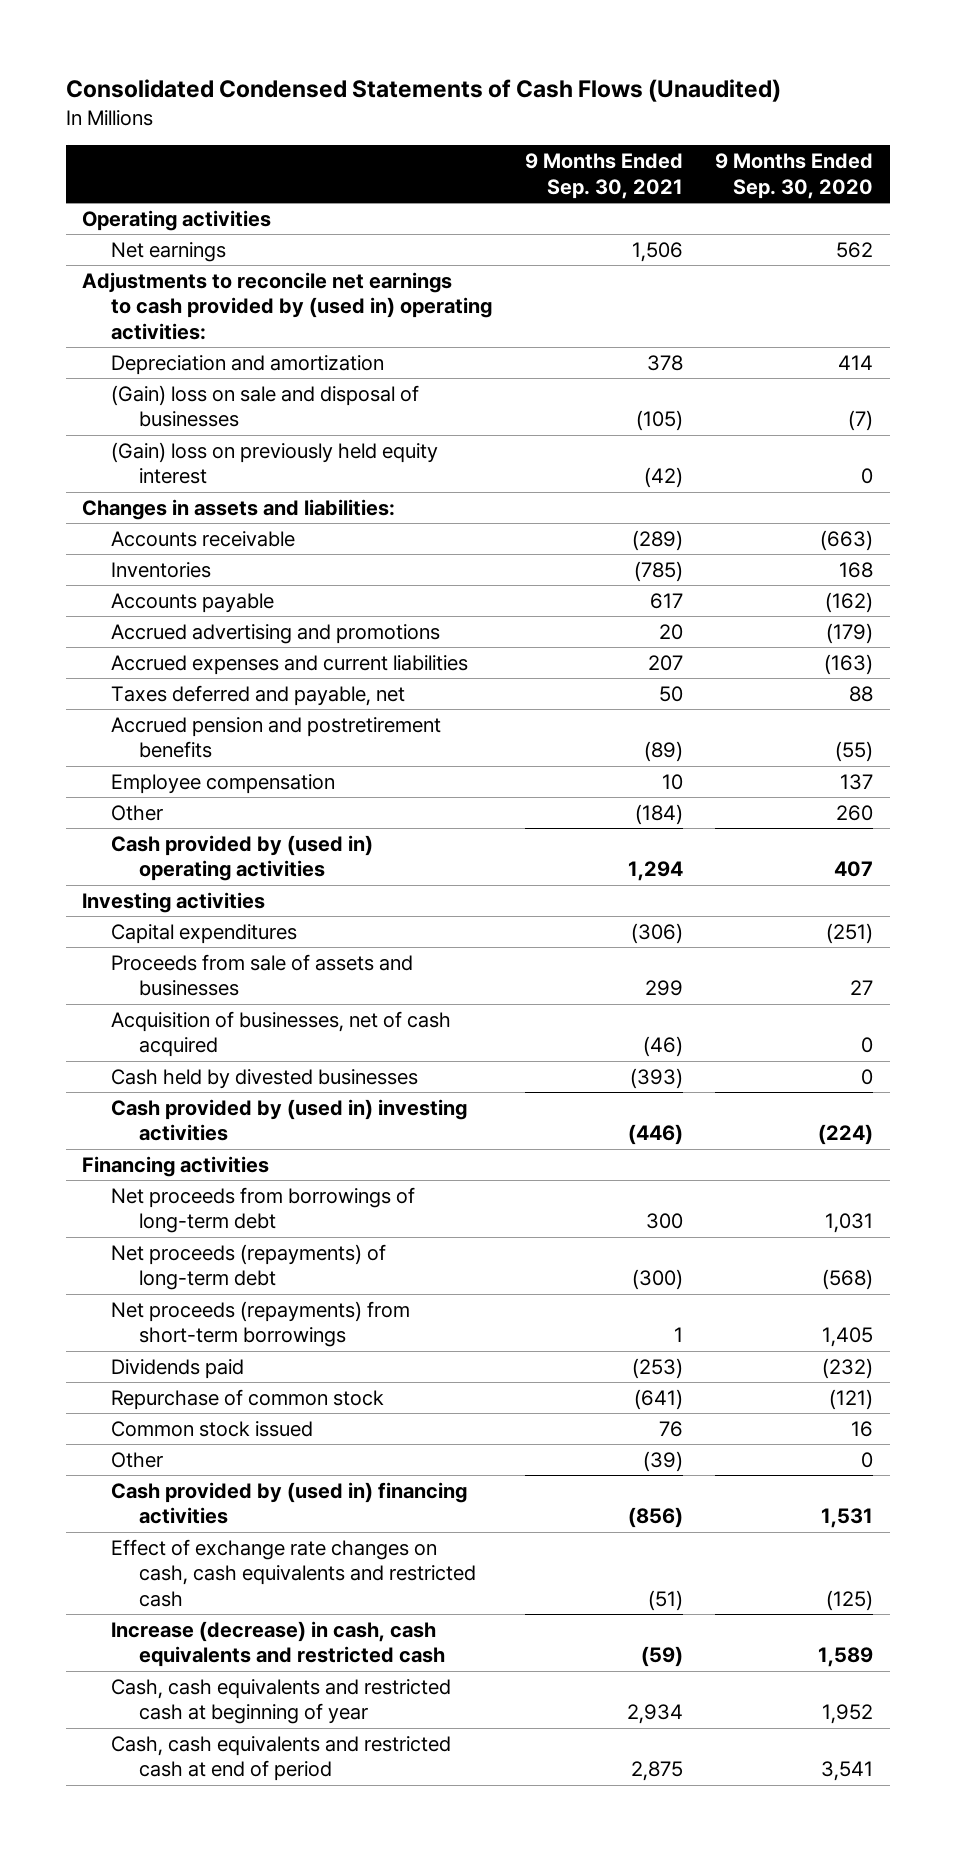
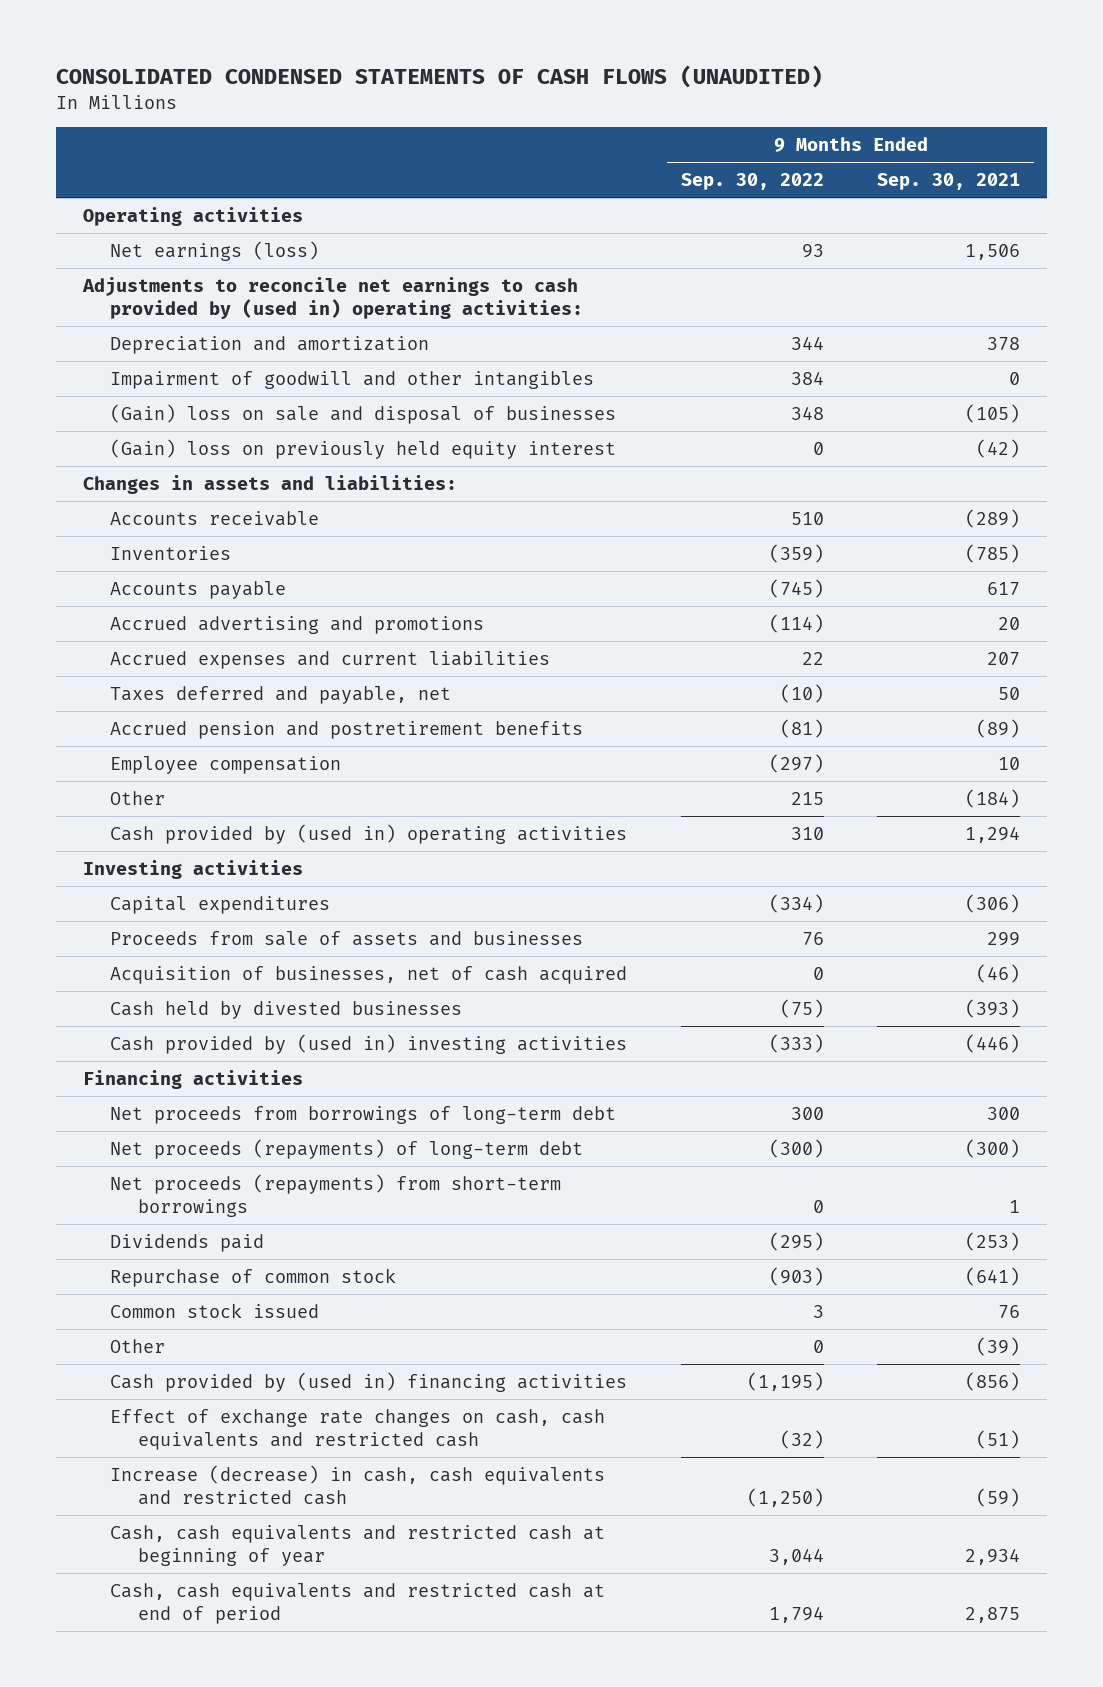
- Consolidated Condensed Statements of Cash Flows (Unaudited)
+ CONSOLIDATED CONDENSED STATEMENTS OF CASH FLOWS (UNAUDITED)
- | 9 Months Ended Sep. 30, 2021 | 9 Months Ended Sep. 30, 2020
+ | 9 Months Ended Sep. 30, 2022 | 9 Months Ended Sep. 30, 2021
- Net earnings | 1,506 | 562
+ Net earnings (loss) | 93 | 1,506
+ Impairment of goodwill and other intangibles | 384 | 0

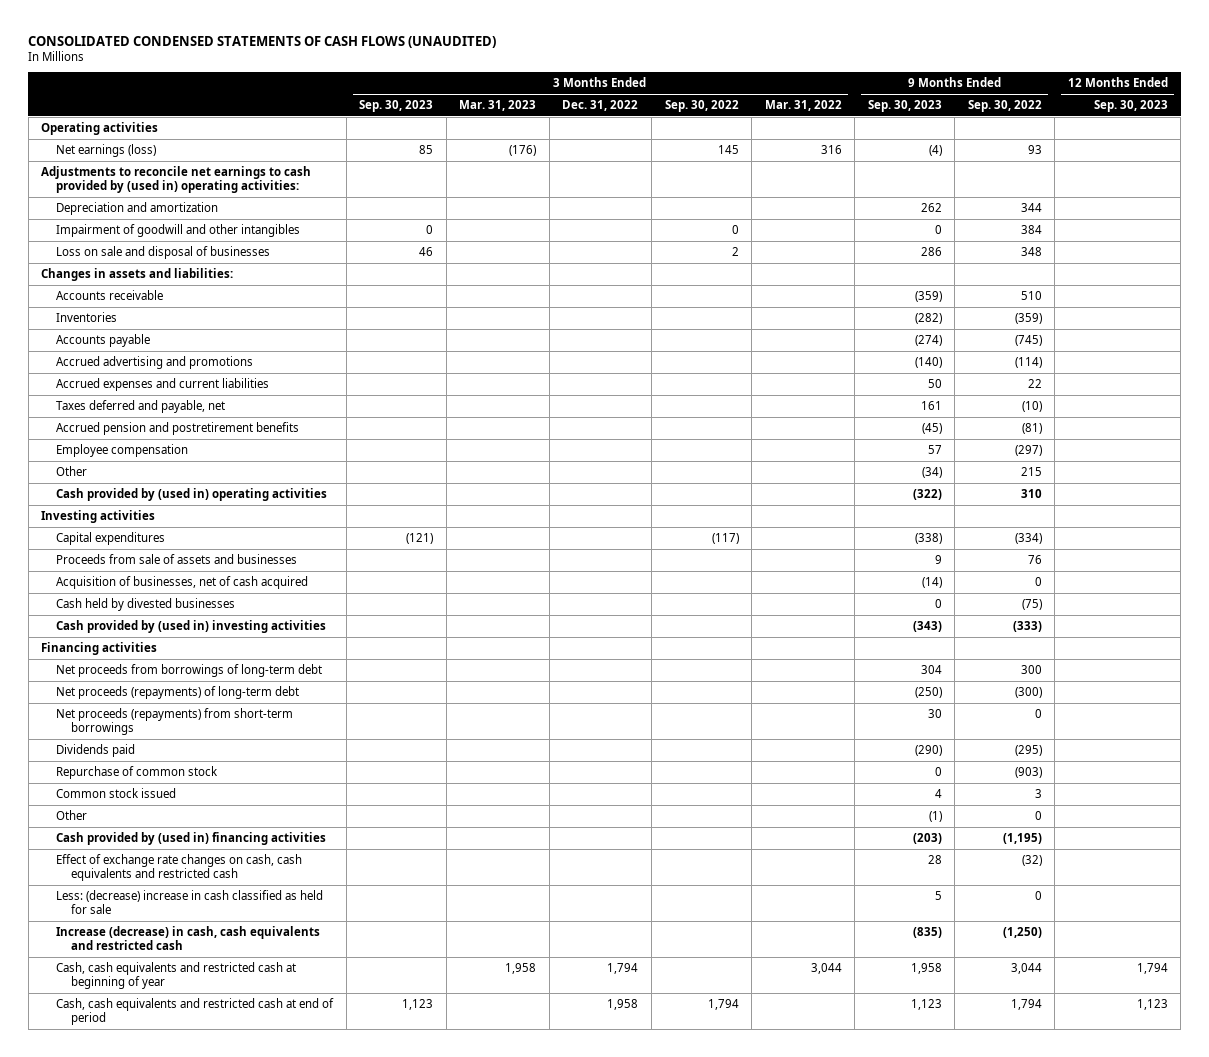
- | 9 Months Ended Sep. 30, 2022 | 9 Months Ended Sep. 30, 2021
+ | 3 Months Ended Sep. 30, 2023 | 3 Months Ended Mar. 31, 2023 | 3 Months Ended Dec. 31, 2022 | 3 Months Ended Sep. 30, 2022 | 3 Months Ended Mar. 31, 2022 | 9 Months Ended Sep. 30, 2023 | 9 Months Ended Sep. 30, 2022 | 12 Months Ended Sep. 30, 2023
- (Gain) loss on sale and disposal of businesses | 348 | (105)
- (Gain) loss on previously held equity interest | 0 | (42)
+ Loss on sale and disposal of businesses | 46 | | | 2 | | 286 | 348 |
+ Less: (decrease) increase in cash classified as held for sale | | | | | | 5 | 0 |

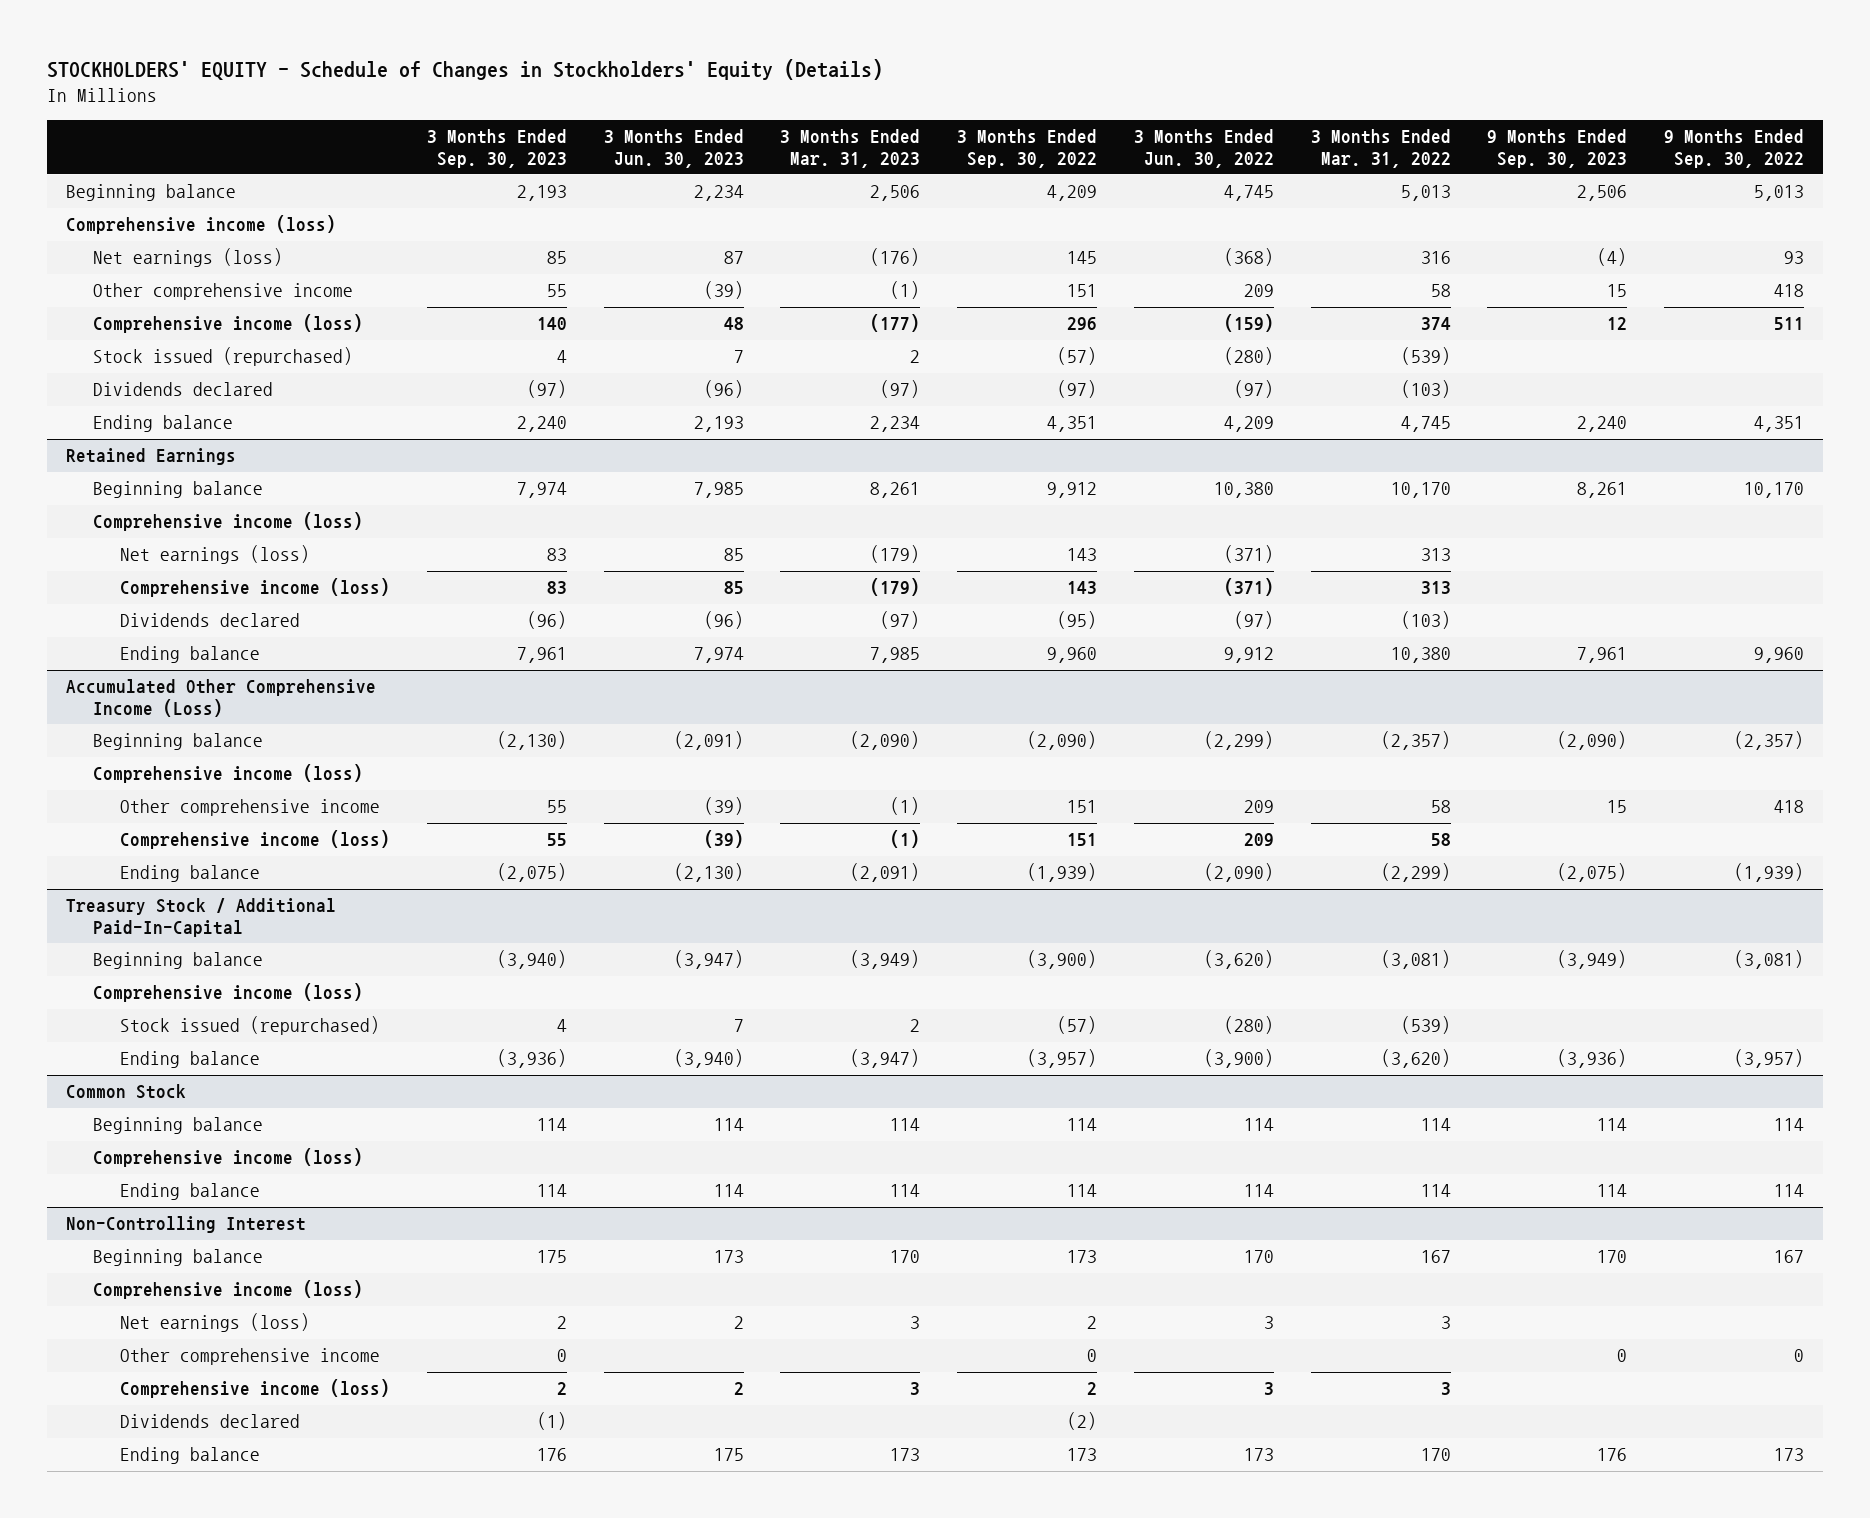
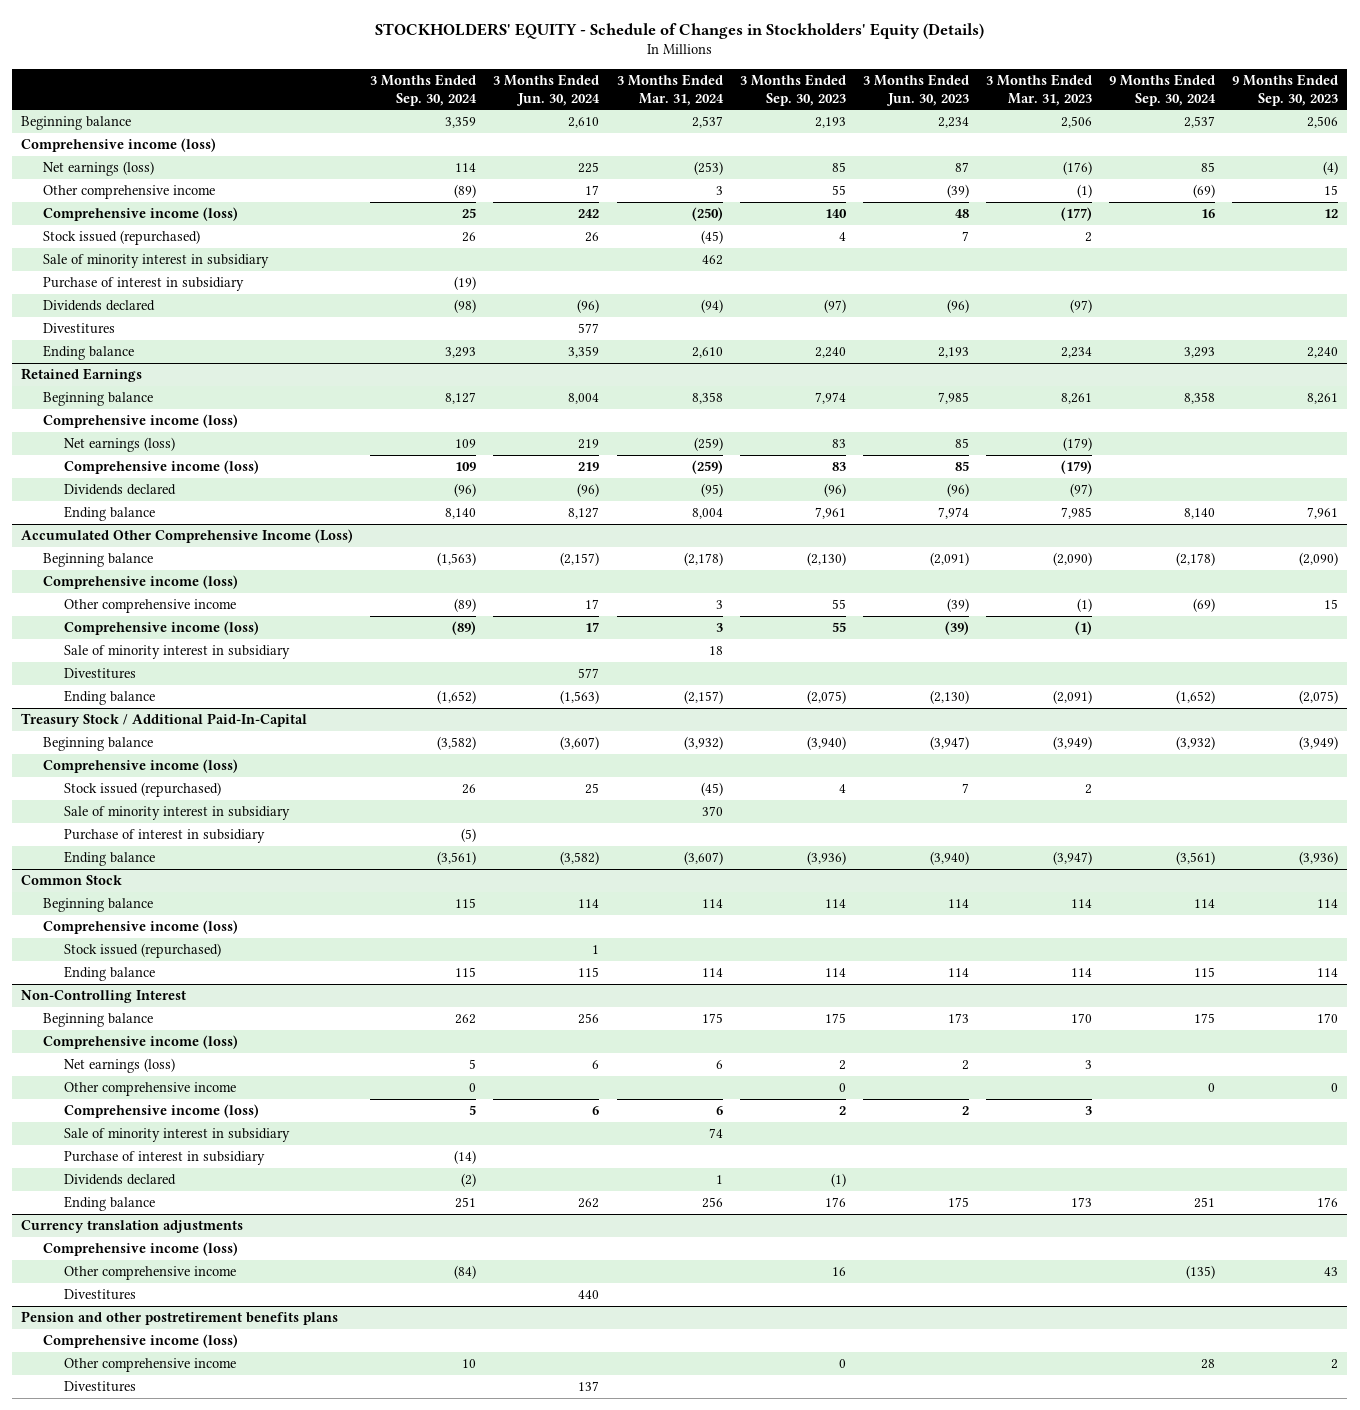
- | 3 Months Ended Sep. 30, 2023 | 3 Months Ended Jun. 30, 2023 | 3 Months Ended Mar. 31, 2023 | 3 Months Ended Sep. 30, 2022 | 3 Months Ended Jun. 30, 2022 | 3 Months Ended Mar. 31, 2022 | 9 Months Ended Sep. 30, 2023 | 9 Months Ended Sep. 30, 2022
+ | 3 Months Ended Sep. 30, 2024 | 3 Months Ended Jun. 30, 2024 | 3 Months Ended Mar. 31, 2024 | 3 Months Ended Sep. 30, 2023 | 3 Months Ended Jun. 30, 2023 | 3 Months Ended Mar. 31, 2023 | 9 Months Ended Sep. 30, 2024 | 9 Months Ended Sep. 30, 2023
+ Sale of minority interest in subsidiary | | | 462 | | | | |
+ Purchase of interest in subsidiary | (19) | | | | | | |
+ Divestitures | | 577 | | | | | |
@ Accumulated Other Comprehensive Income (Loss)
+ Sale of minority interest in subsidiary | | | 18 | | | | |
+ Divestitures | | 577 | | | | | |
@ Treasury Stock / Additional Paid-In-Capital
+ Sale of minority interest in subsidiary | | | 370 | | | | |
+ Purchase of interest in subsidiary | (5) | | | | | | |
@ Common Stock
+ Stock issued (repurchased) | | 1 | | | | | |
@ Non-Controlling Interest
+ Sale of minority interest in subsidiary | | | 74 | | | | |
+ Purchase of interest in subsidiary | (14) | | | | | | |
+ Currency translation adjustments
+ Comprehensive income (loss)
+ Other comprehensive income | (84) | | | 16 | | | (135) | 43
+ Divestitures | | 440 | | | | | |
+ Pension and other postretirement benefits plans
+ Comprehensive income (loss)
+ Other comprehensive income | 10 | | | 0 | | | 28 | 2
+ Divestitures | | 137 | | | | | |

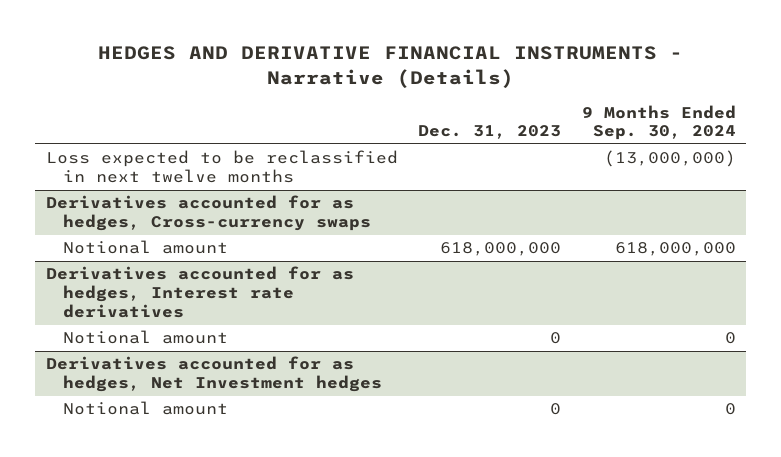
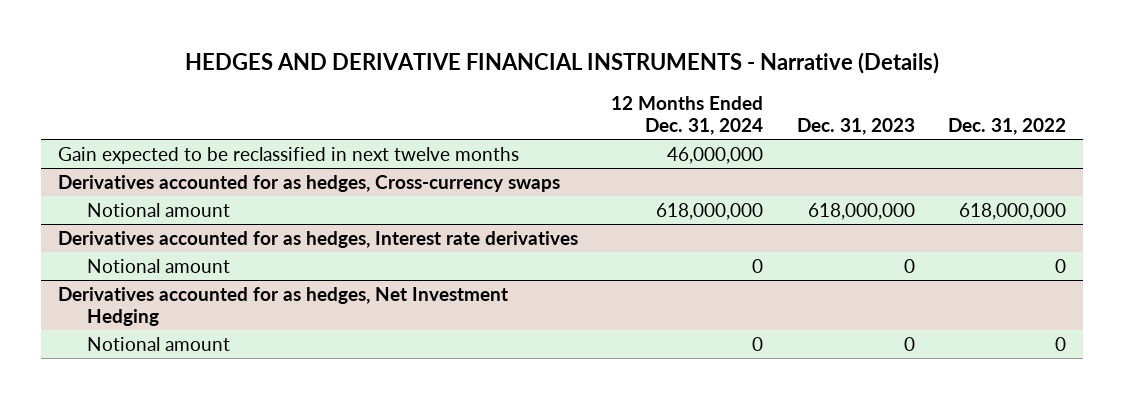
- | Dec. 31, 2023 | 9 Months Ended Sep. 30, 2024
+ | 12 Months Ended Dec. 31, 2024 | Dec. 31, 2023 | Dec. 31, 2022
- Loss expected to be reclassified in next twelve months | | (13,000,000)
+ Gain expected to be reclassified in next twelve months | 46,000,000 | |
- Derivatives accounted for as hedges, Net Investment hedges
+ Derivatives accounted for as hedges, Net Investment Hedging

